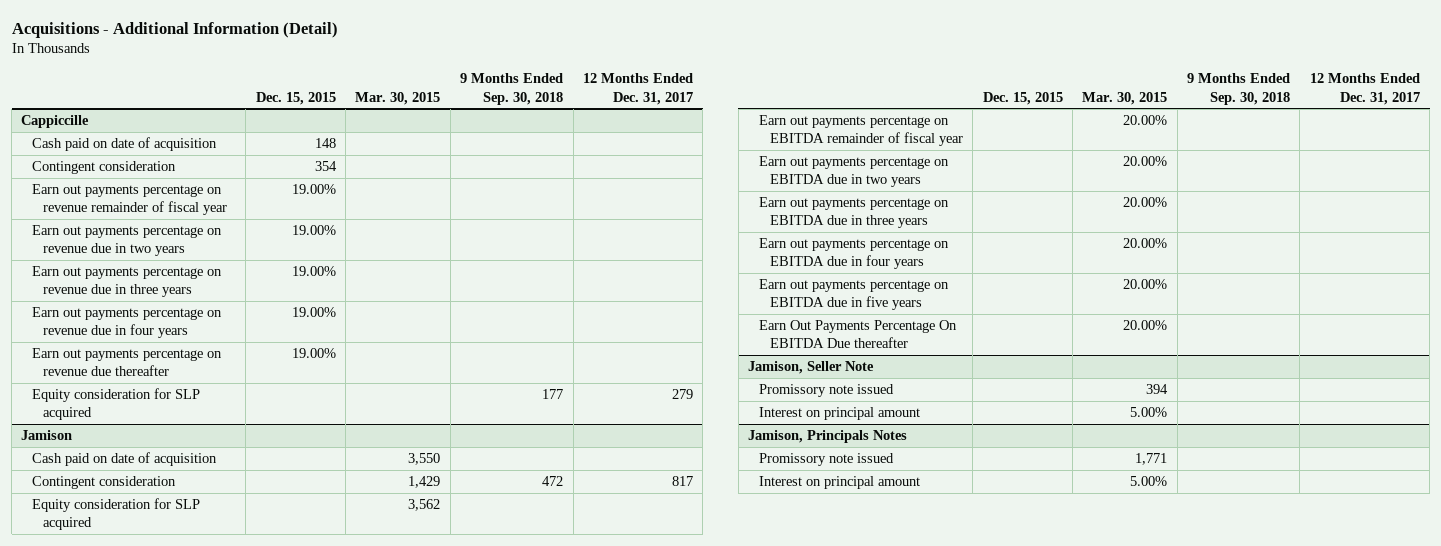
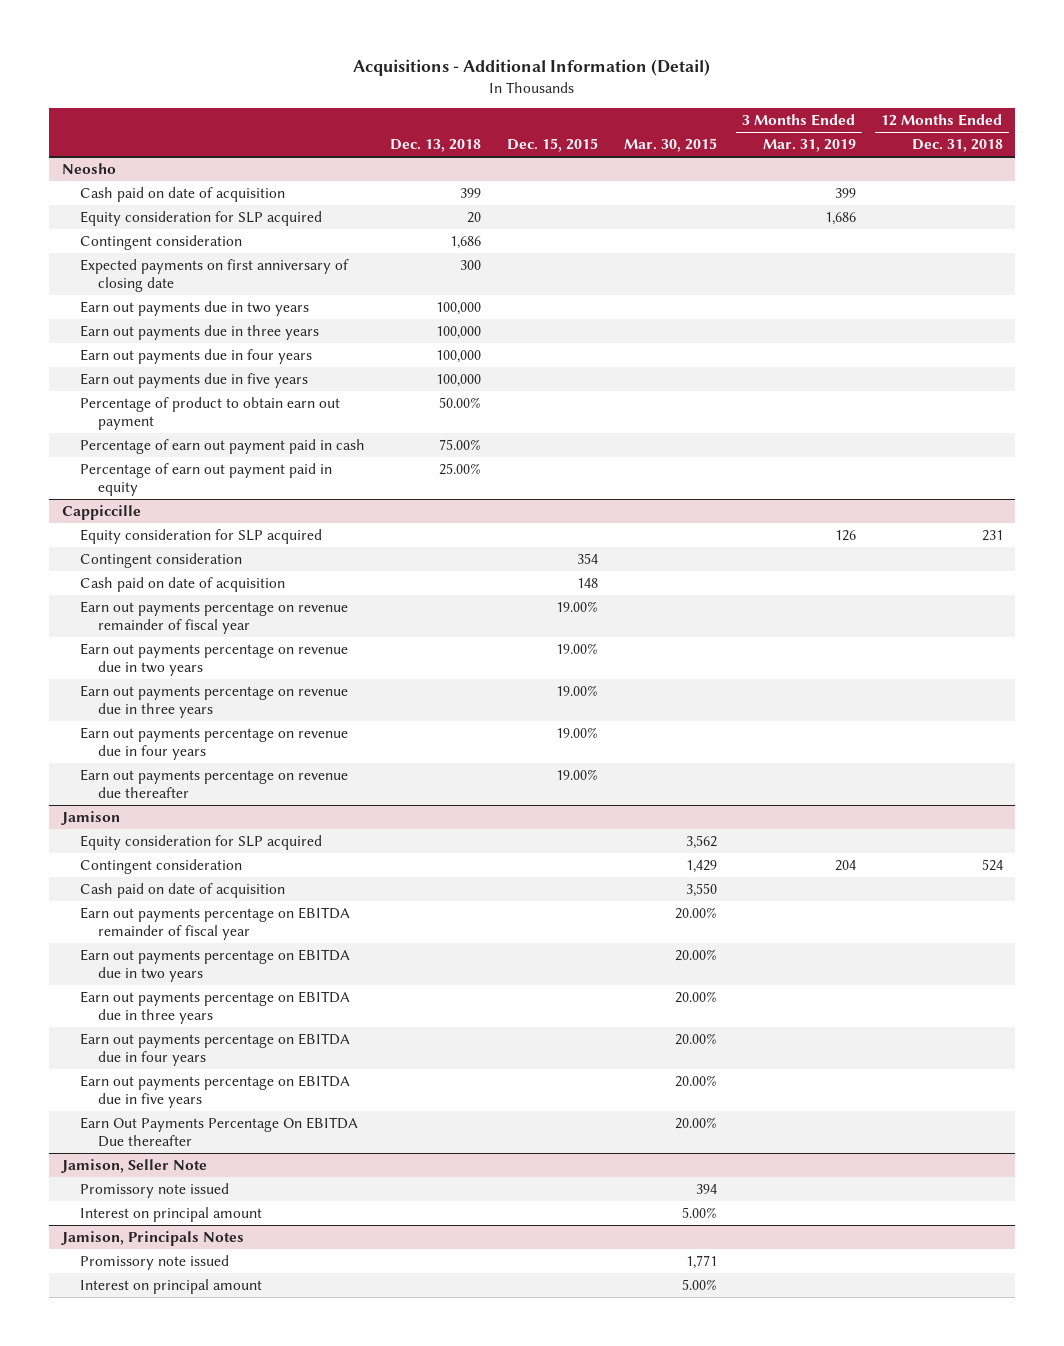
- | Dec. 15, 2015 | Mar. 30, 2015 | 9 Months Ended Sep. 30, 2018 | 12 Months Ended Dec. 31, 2017
+ | Dec. 13, 2018 | Dec. 15, 2015 | Mar. 30, 2015 | 3 Months Ended Mar. 31, 2019 | 12 Months Ended Dec. 31, 2018
+ Neosho
+ Cash paid on date of acquisition | 399 | | | 399 |
+ Equity consideration for SLP acquired | 20 | | | 1,686 |
+ Contingent consideration | 1,686 | | | |
+ Expected payments on first anniversary of closing date | 300 | | | |
+ Earn out payments due in two years | 100,000 | | | |
+ Earn out payments due in three years | 100,000 | | | |
+ Earn out payments due in four years | 100,000 | | | |
+ Earn out payments due in five years | 100,000 | | | |
+ Percentage of product to obtain earn out payment | 50.00% | | | |
+ Percentage of earn out payment paid in cash | 75.00% | | | |
+ Percentage of earn out payment paid in equity | 25.00% | | | |
@ Cappiccille
moved up: Equity consideration for SLP acquired | | | | 126 | 231
moved down: Cash paid on date of acquisition | | 148 | | |
@ Jamison
moved down: Contingent consideration | | | 1,429 | 204 | 524
moved down: Cash paid on date of acquisition | | | 3,550 | |

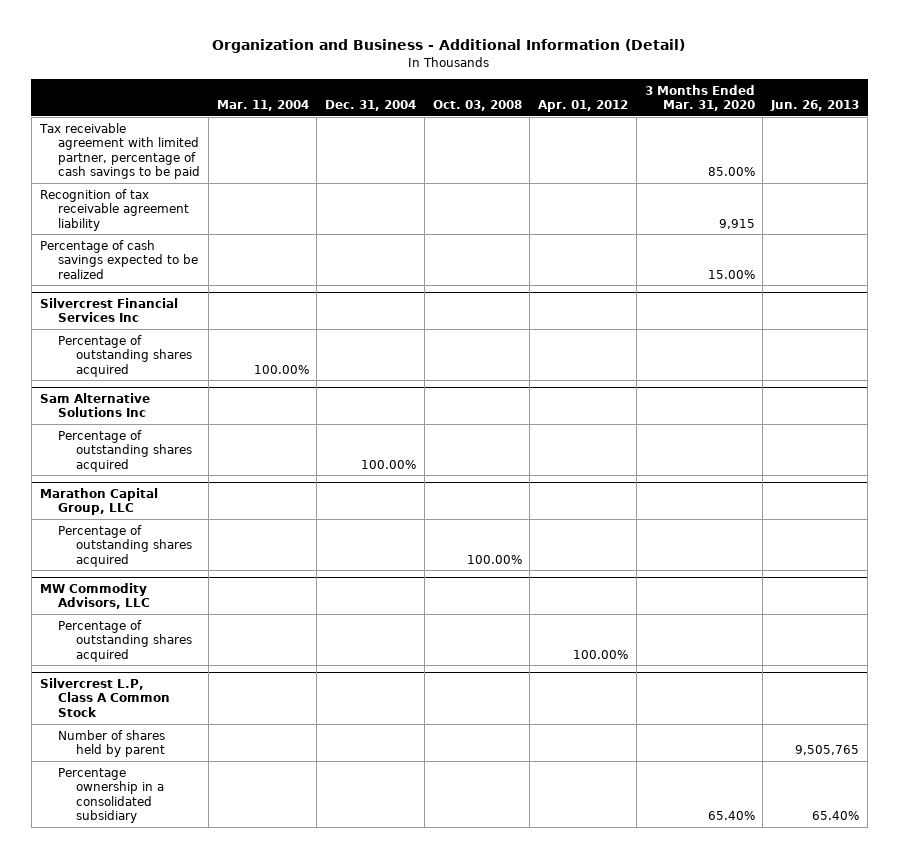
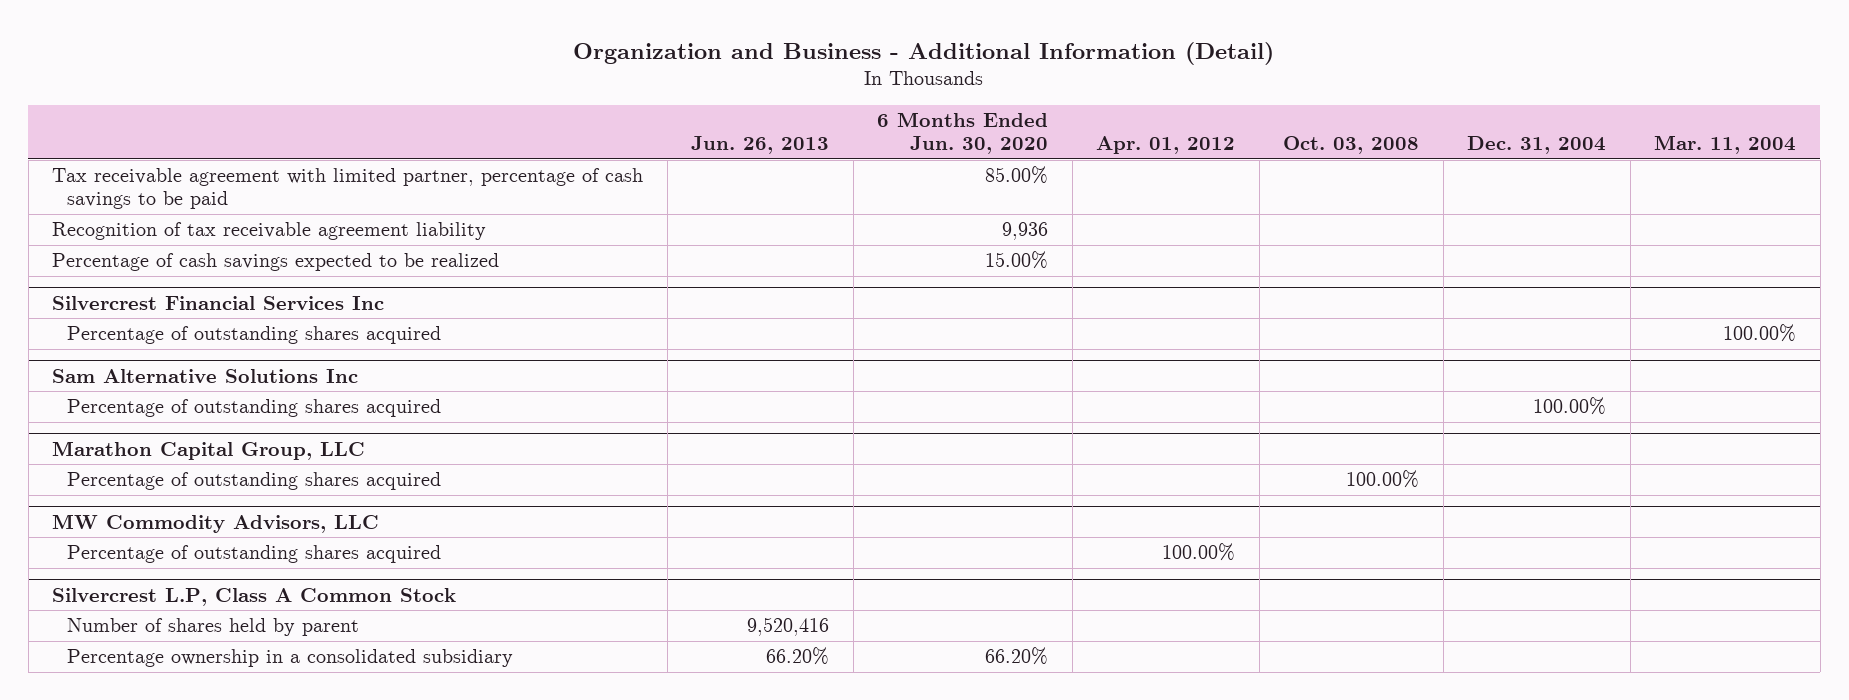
- | Mar. 11, 2004 | Dec. 31, 2004 | Oct. 03, 2008 | Apr. 01, 2012 | 3 Months Ended Mar. 31, 2020 | Jun. 26, 2013
+ | Jun. 26, 2013 | 6 Months Ended Jun. 30, 2020 | Apr. 01, 2012 | Oct. 03, 2008 | Dec. 31, 2004 | Mar. 11, 2004
@ Silvercrest L.P, Class A Common Stock
- Number of shares held by parent | | | | | | 9,505,765
- Percentage ownership in a consolidated subsidiary | | | | | 65.40% | 65.40%
+ Number of shares held by parent | 9,520,416 | | | | |
+ Percentage ownership in a consolidated subsidiary | 66.20% | 66.20% | | | |

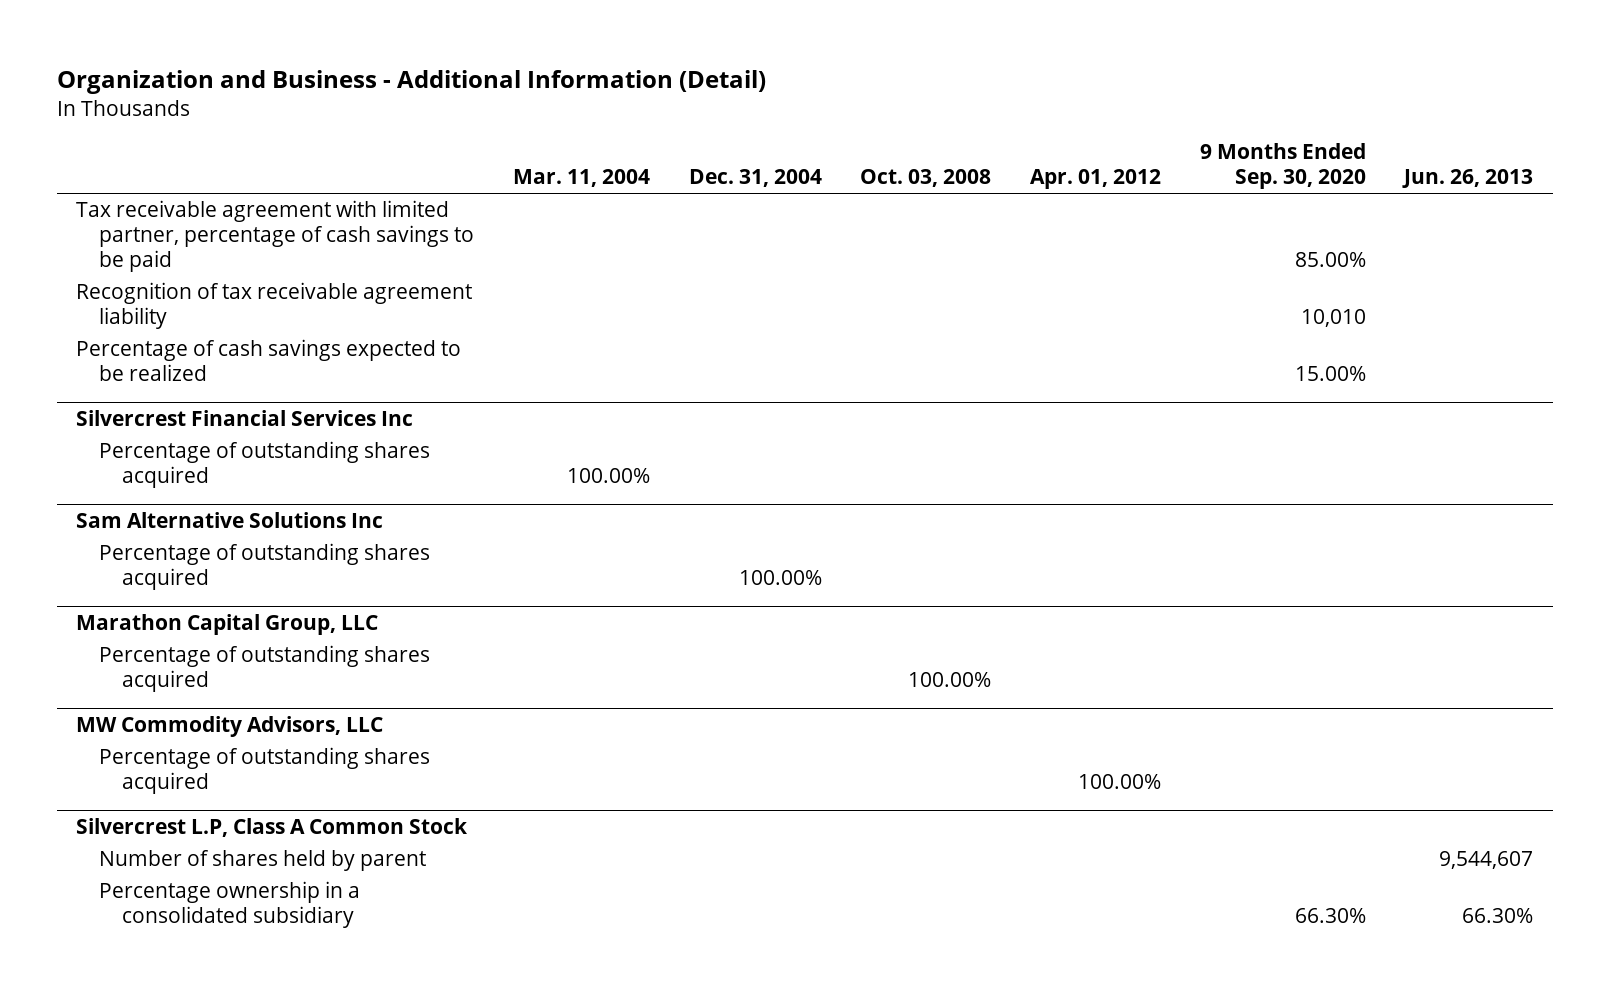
- | Jun. 26, 2013 | 6 Months Ended Jun. 30, 2020 | Apr. 01, 2012 | Oct. 03, 2008 | Dec. 31, 2004 | Mar. 11, 2004
+ | Mar. 11, 2004 | Dec. 31, 2004 | Oct. 03, 2008 | Apr. 01, 2012 | 9 Months Ended Sep. 30, 2020 | Jun. 26, 2013
@ Silvercrest L.P, Class A Common Stock
- Number of shares held by parent | 9,520,416 | | | | |
- Percentage ownership in a consolidated subsidiary | 66.20% | 66.20% | | | |
+ Number of shares held by parent | | | | | | 9,544,607
+ Percentage ownership in a consolidated subsidiary | | | | | 66.30% | 66.30%

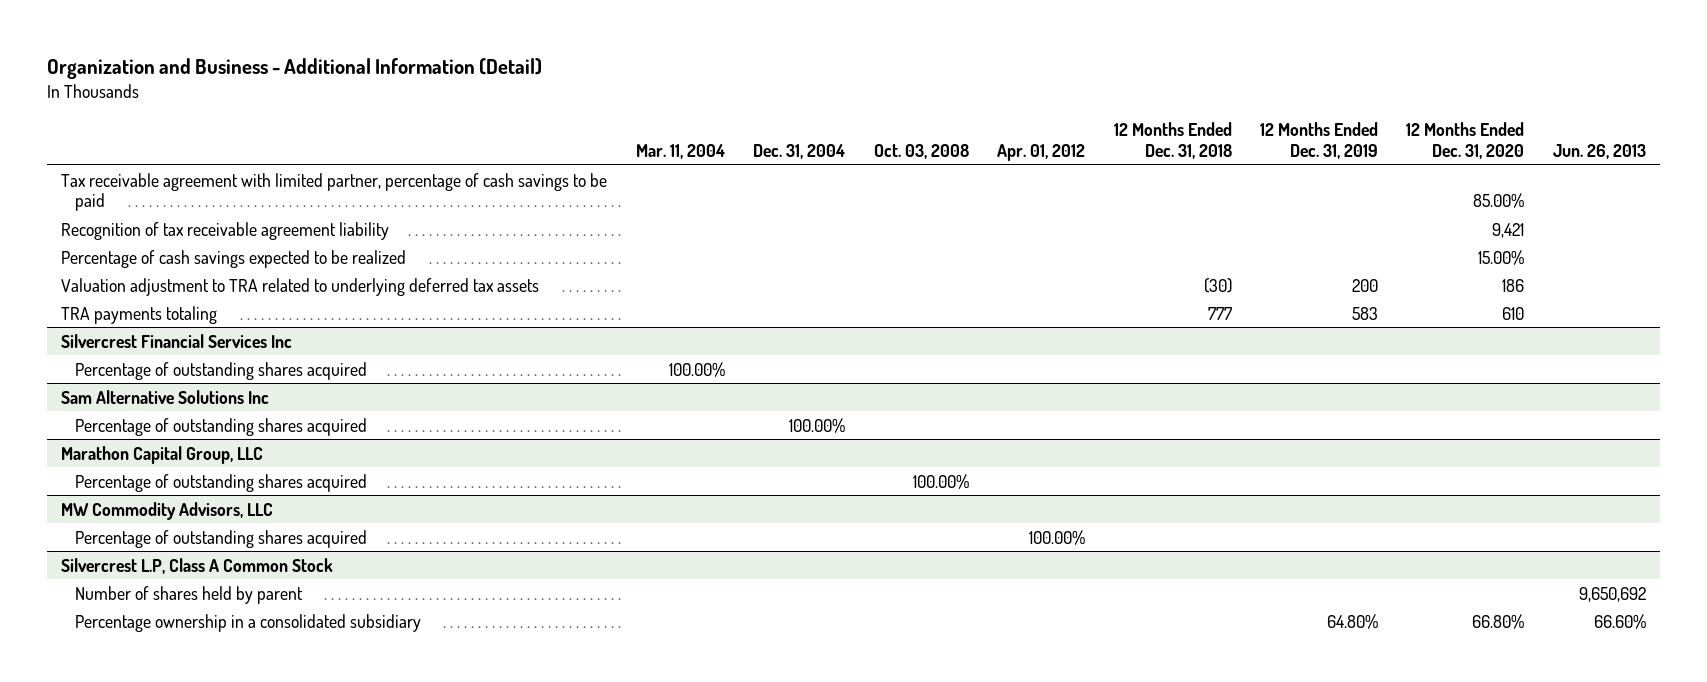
- | Mar. 11, 2004 | Dec. 31, 2004 | Oct. 03, 2008 | Apr. 01, 2012 | 9 Months Ended Sep. 30, 2020 | Jun. 26, 2013
+ | Mar. 11, 2004 | Dec. 31, 2004 | Oct. 03, 2008 | Apr. 01, 2012 | 12 Months Ended Dec. 31, 2018 | 12 Months Ended Dec. 31, 2019 | 12 Months Ended Dec. 31, 2020 | Jun. 26, 2013
+ Valuation adjustment to TRA related to underlying deferred tax assets | | | | | (30) | 200 | 186 |
+ TRA payments totaling | | | | | 777 | 583 | 610 |
@ Silvercrest L.P, Class A Common Stock
- Number of shares held by parent | | | | | | 9,544,607
- Percentage ownership in a consolidated subsidiary | | | | | 66.30% | 66.30%
+ Number of shares held by parent | | | | | | | | 9,650,692
+ Percentage ownership in a consolidated subsidiary | | | | | | 64.80% | 66.80% | 66.60%

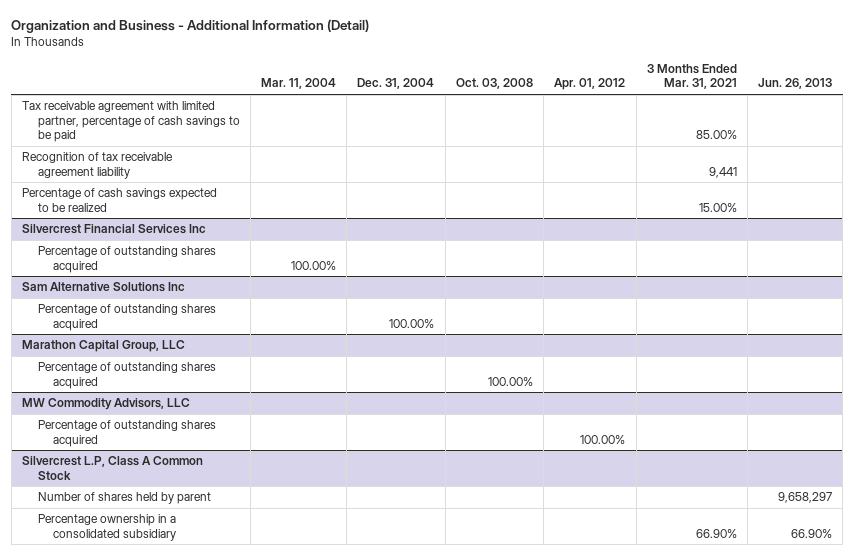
- | Mar. 11, 2004 | Dec. 31, 2004 | Oct. 03, 2008 | Apr. 01, 2012 | 12 Months Ended Dec. 31, 2018 | 12 Months Ended Dec. 31, 2019 | 12 Months Ended Dec. 31, 2020 | Jun. 26, 2013
+ | Mar. 11, 2004 | Dec. 31, 2004 | Oct. 03, 2008 | Apr. 01, 2012 | 3 Months Ended Mar. 31, 2021 | Jun. 26, 2013
- Valuation adjustment to TRA related to underlying deferred tax assets | | | | | (30) | 200 | 186 |
- TRA payments totaling | | | | | 777 | 583 | 610 |
@ Silvercrest L.P, Class A Common Stock
- Number of shares held by parent | | | | | | | | 9,650,692
- Percentage ownership in a consolidated subsidiary | | | | | | 64.80% | 66.80% | 66.60%
+ Number of shares held by parent | | | | | | 9,658,297
+ Percentage ownership in a consolidated subsidiary | | | | | 66.90% | 66.90%

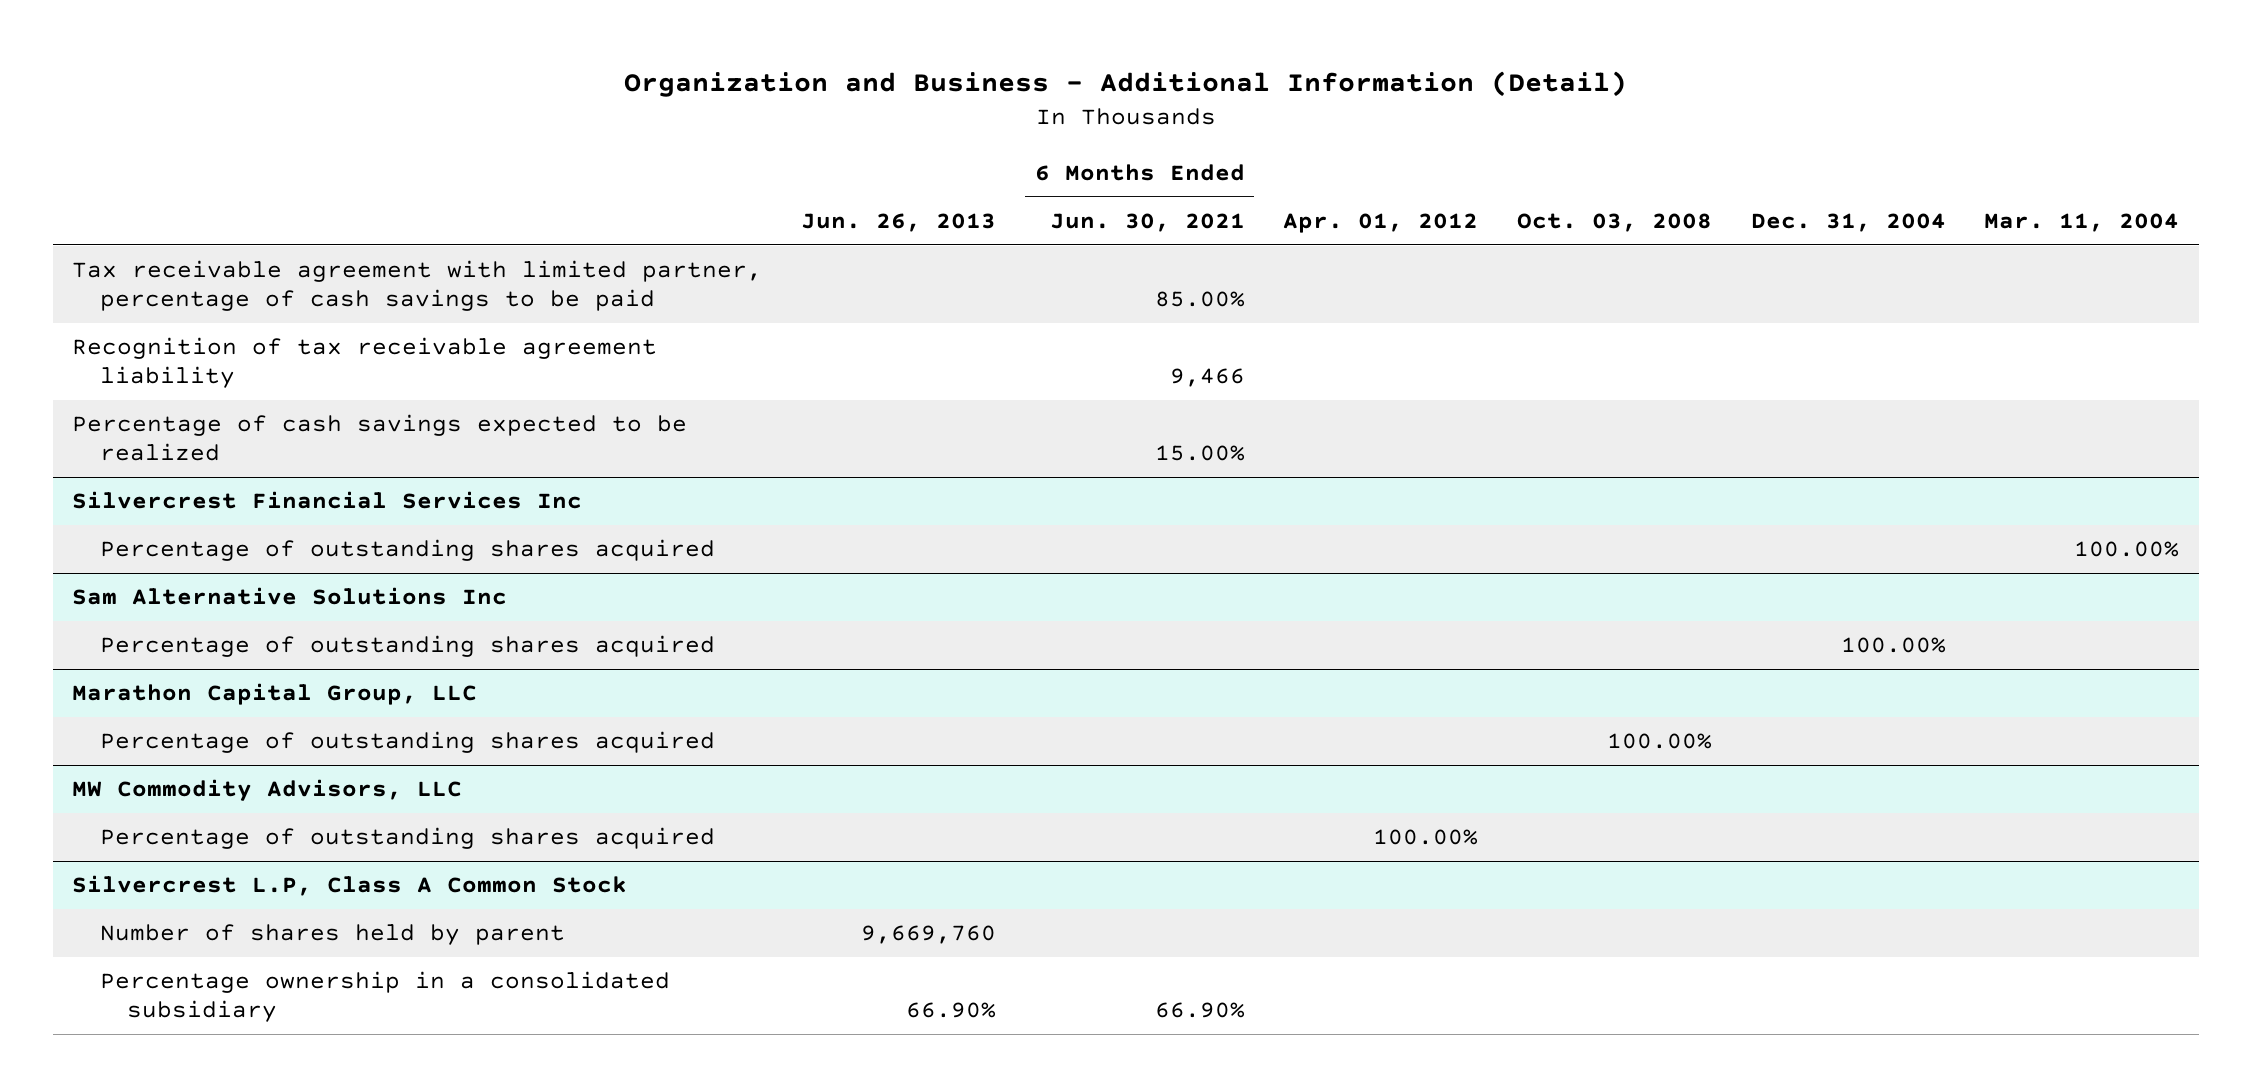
- | Mar. 11, 2004 | Dec. 31, 2004 | Oct. 03, 2008 | Apr. 01, 2012 | 3 Months Ended Mar. 31, 2021 | Jun. 26, 2013
+ | Jun. 26, 2013 | 6 Months Ended Jun. 30, 2021 | Apr. 01, 2012 | Oct. 03, 2008 | Dec. 31, 2004 | Mar. 11, 2004
@ Silvercrest L.P, Class A Common Stock
- Number of shares held by parent | | | | | | 9,658,297
+ Number of shares held by parent | 9,669,760 | | | | |

